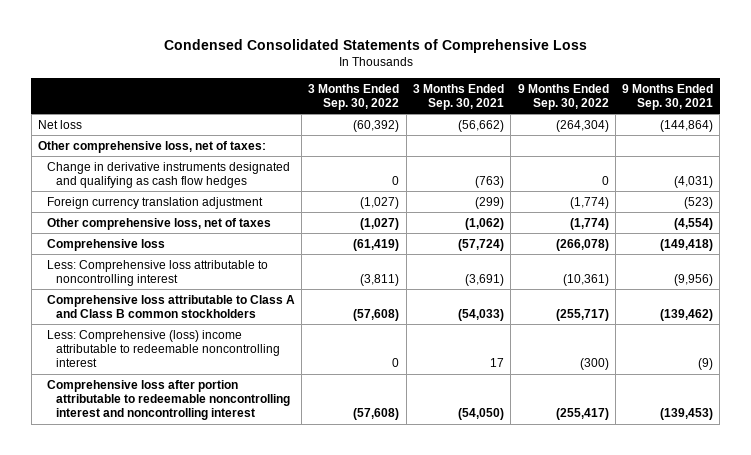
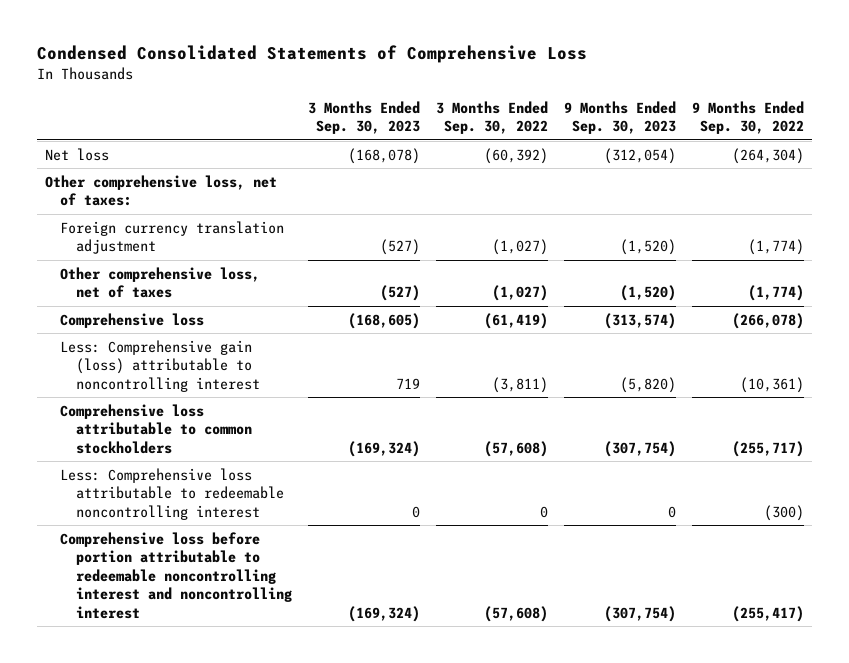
- | 3 Months Ended Sep. 30, 2022 | 3 Months Ended Sep. 30, 2021 | 9 Months Ended Sep. 30, 2022 | 9 Months Ended Sep. 30, 2021
+ | 3 Months Ended Sep. 30, 2023 | 3 Months Ended Sep. 30, 2022 | 9 Months Ended Sep. 30, 2023 | 9 Months Ended Sep. 30, 2022
- Change in derivative instruments designated and qualifying as cash flow hedges | 0 | (763) | 0 | (4,031)
- Less: Comprehensive loss attributable to noncontrolling interest | (3,811) | (3,691) | (10,361) | (9,956)
- Comprehensive loss attributable to Class A and Class B common stockholders | (57,608) | (54,033) | (255,717) | (139,462)
- Less: Comprehensive (loss) income attributable to redeemable noncontrolling interest | 0 | 17 | (300) | (9)
- Comprehensive loss after portion attributable to redeemable noncontrolling interest and noncontrolling interest | (57,608) | (54,050) | (255,417) | (139,453)
+ Less: Comprehensive gain (loss) attributable to noncontrolling interest | 719 | (3,811) | (5,820) | (10,361)
+ Comprehensive loss attributable to common stockholders | (169,324) | (57,608) | (307,754) | (255,717)
+ Less: Comprehensive loss attributable to redeemable noncontrolling interest | 0 | 0 | 0 | (300)
+ Comprehensive loss before portion attributable to redeemable noncontrolling interest and noncontrolling interest | (169,324) | (57,608) | (307,754) | (255,417)

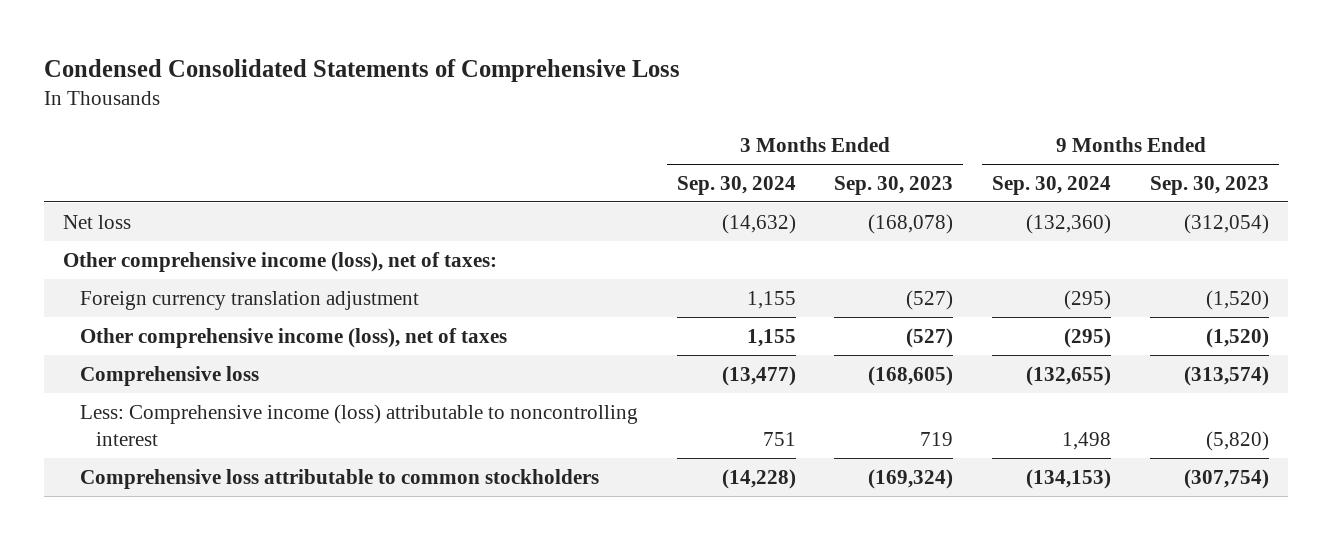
- | 3 Months Ended Sep. 30, 2023 | 3 Months Ended Sep. 30, 2022 | 9 Months Ended Sep. 30, 2023 | 9 Months Ended Sep. 30, 2022
+ | 3 Months Ended Sep. 30, 2024 | 3 Months Ended Sep. 30, 2023 | 9 Months Ended Sep. 30, 2024 | 9 Months Ended Sep. 30, 2023
- Other comprehensive loss, net of taxes:
+ Other comprehensive income (loss), net of taxes:
- Other comprehensive loss, net of taxes | (527) | (1,027) | (1,520) | (1,774)
+ Other comprehensive income (loss), net of taxes | 1,155 | (527) | (295) | (1,520)
- Less: Comprehensive gain (loss) attributable to noncontrolling interest | 719 | (3,811) | (5,820) | (10,361)
+ Less: Comprehensive income (loss) attributable to noncontrolling interest | 751 | 719 | 1,498 | (5,820)
- Less: Comprehensive loss attributable to redeemable noncontrolling interest | 0 | 0 | 0 | (300)
- Comprehensive loss before portion attributable to redeemable noncontrolling interest and noncontrolling interest | (169,324) | (57,608) | (307,754) | (255,417)

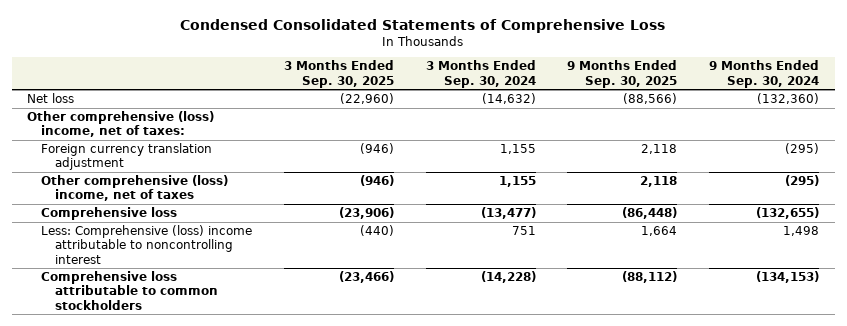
- | 3 Months Ended Sep. 30, 2024 | 3 Months Ended Sep. 30, 2023 | 9 Months Ended Sep. 30, 2024 | 9 Months Ended Sep. 30, 2023
+ | 3 Months Ended Sep. 30, 2025 | 3 Months Ended Sep. 30, 2024 | 9 Months Ended Sep. 30, 2025 | 9 Months Ended Sep. 30, 2024
- Other comprehensive income (loss), net of taxes:
+ Other comprehensive (loss) income, net of taxes:
- Other comprehensive income (loss), net of taxes | 1,155 | (527) | (295) | (1,520)
+ Other comprehensive (loss) income, net of taxes | (946) | 1,155 | 2,118 | (295)
- Less: Comprehensive income (loss) attributable to noncontrolling interest | 751 | 719 | 1,498 | (5,820)
+ Less: Comprehensive (loss) income attributable to noncontrolling interest | (440) | 751 | 1,664 | 1,498

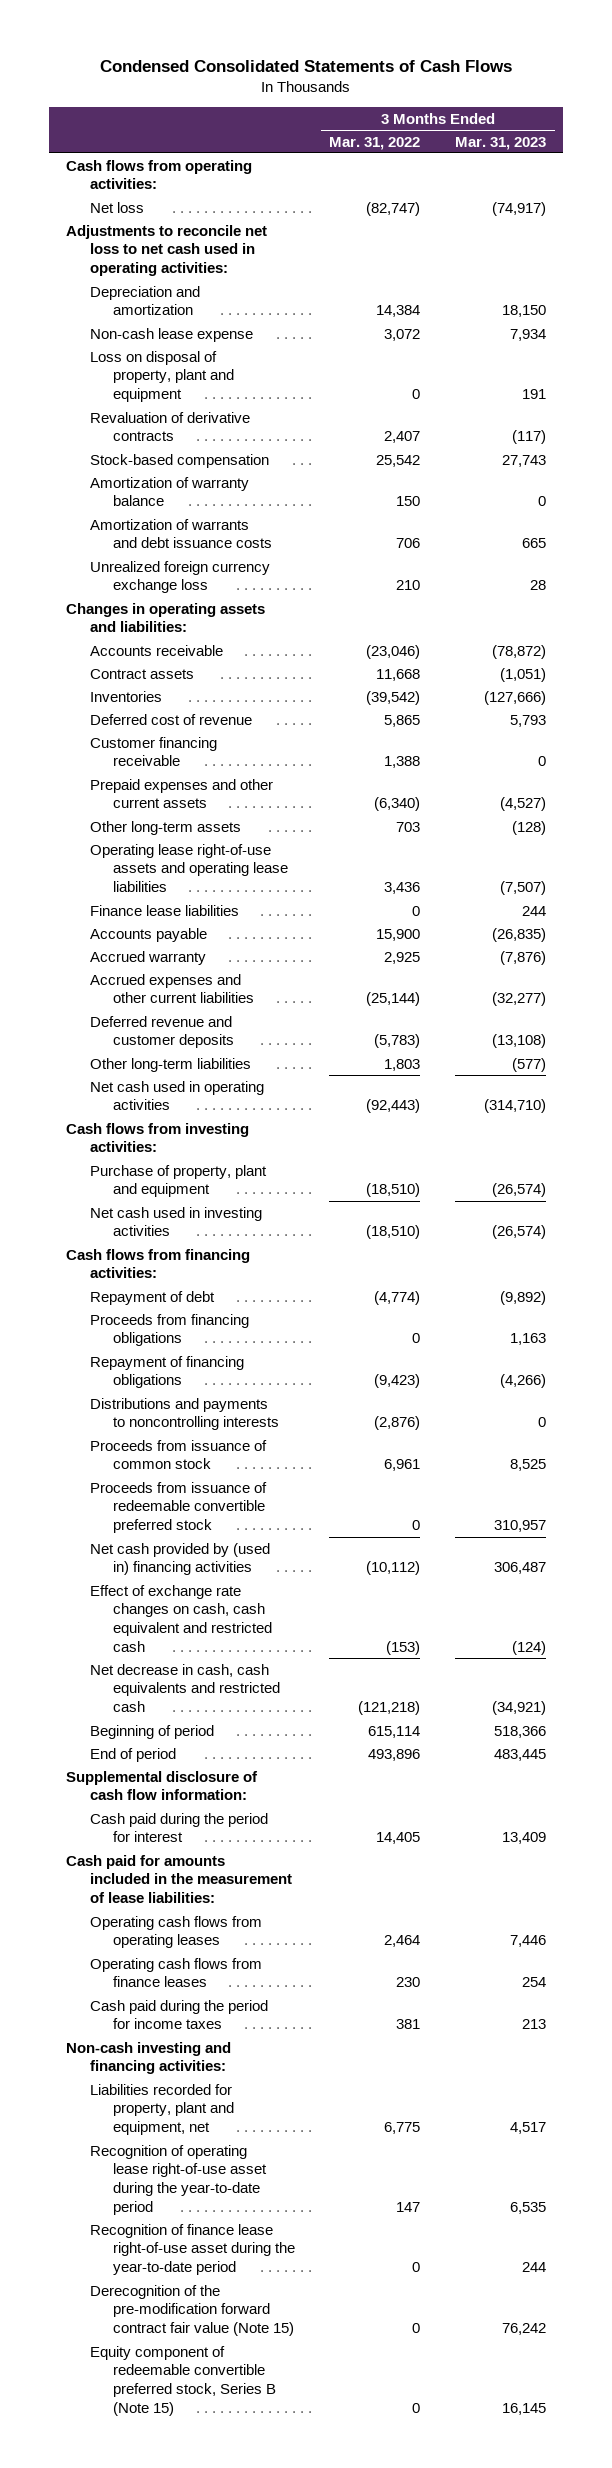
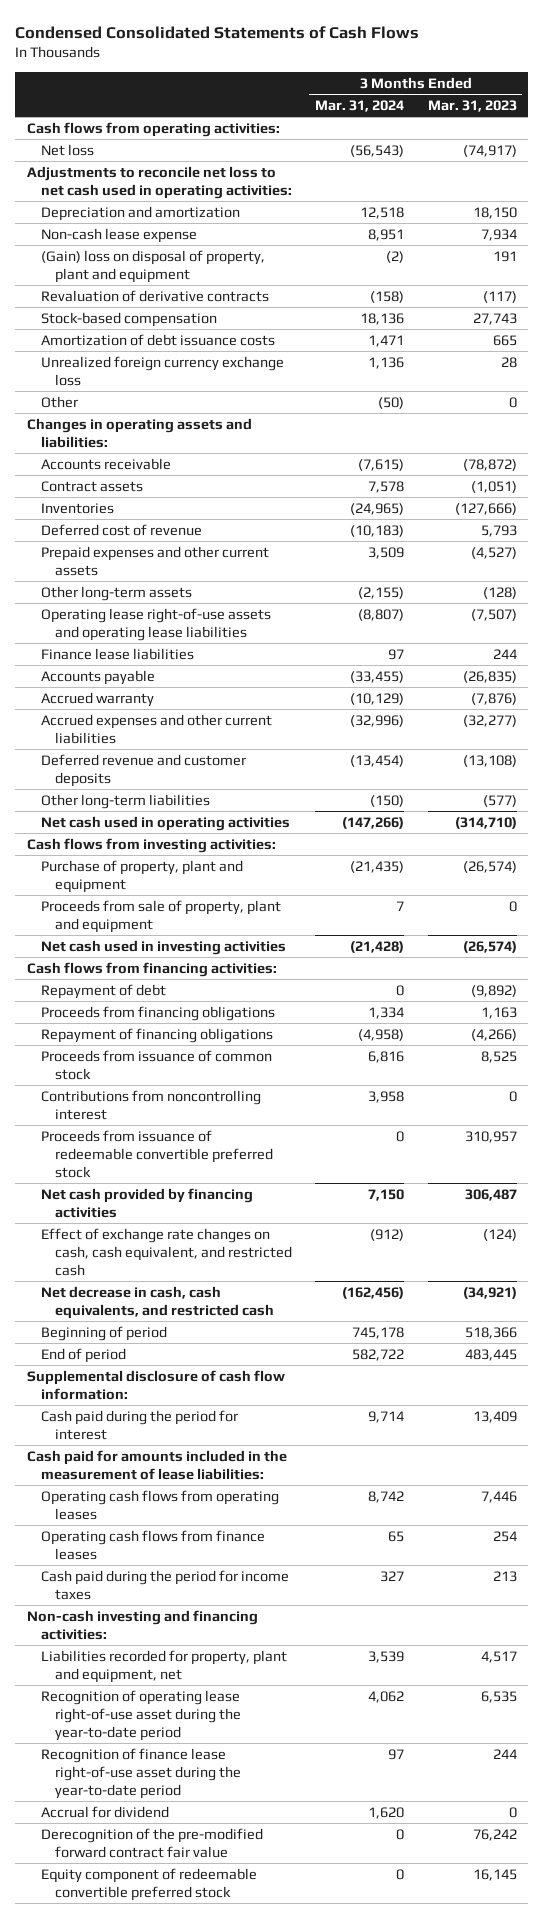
- | 3 Months Ended Mar. 31, 2022 | 3 Months Ended Mar. 31, 2023
+ | 3 Months Ended Mar. 31, 2024 | 3 Months Ended Mar. 31, 2023
- Loss on disposal of property, plant and equipment | 0 | 191
+ (Gain) loss on disposal of property, plant and equipment | (2) | 191
- Amortization of warranty balance | 150 | 0
- Amortization of warrants and debt issuance costs | 706 | 665
+ Amortization of debt issuance costs | 1,471 | 665
+ Other | (50) | 0
- Customer financing receivable | 1,388 | 0
+ Proceeds from sale of property, plant and equipment | 7 | 0
- Distributions and payments to noncontrolling interests | (2,876) | 0
+ Contributions from noncontrolling interest | 3,958 | 0
- Net cash provided by (used in) financing activities | (10,112) | 306,487
- Effect of exchange rate changes on cash, cash equivalent and restricted cash | (153) | (124)
- Net decrease in cash, cash equivalents and restricted cash | (121,218) | (34,921)
+ Net cash provided by financing activities | 7,150 | 306,487
+ Effect of exchange rate changes on cash, cash equivalent, and restricted cash | (912) | (124)
+ Net decrease in cash, cash equivalents, and restricted cash | (162,456) | (34,921)
- Derecognition of the pre-modification forward contract fair value (Note 15) | 0 | 76,242
- Equity component of redeemable convertible preferred stock, Series B (Note 15) | 0 | 16,145
+ Accrual for dividend | 1,620 | 0
+ Derecognition of the pre-modified forward contract fair value | 0 | 76,242
+ Equity component of redeemable convertible preferred stock | 0 | 16,145

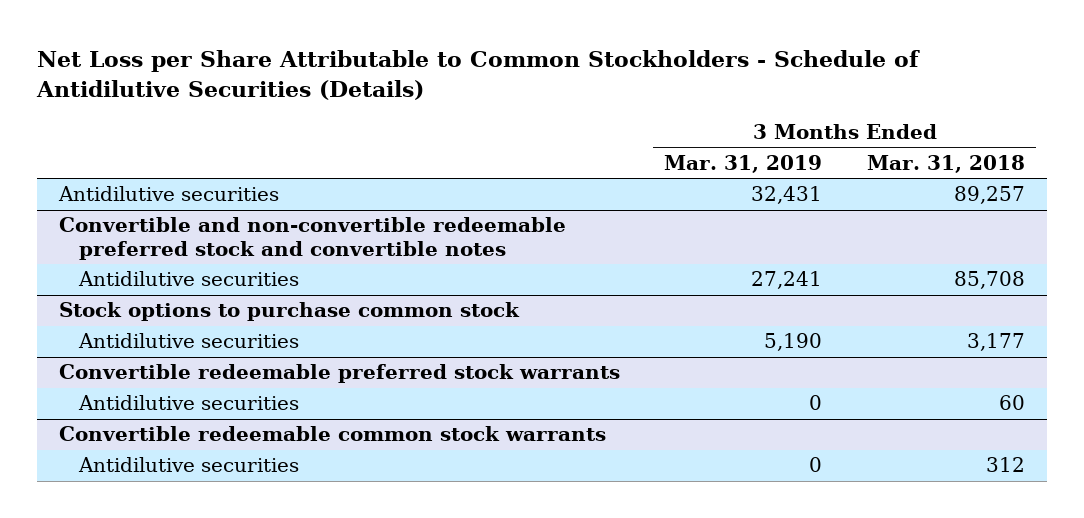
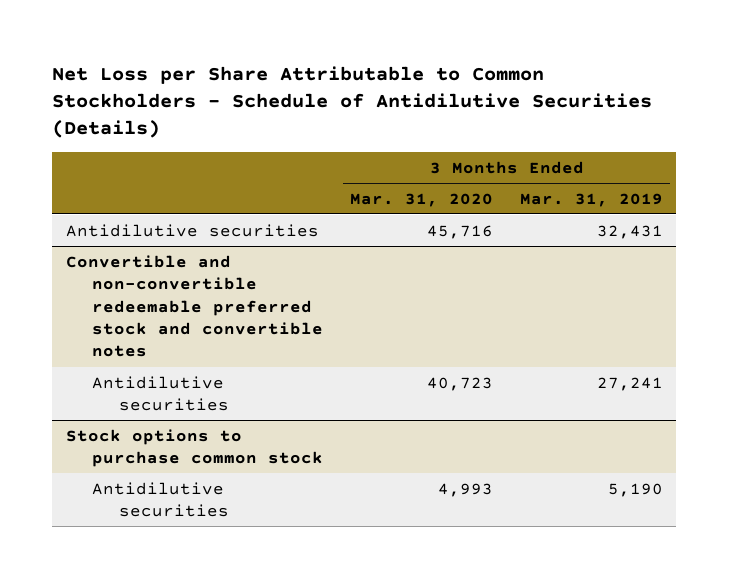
- | 3 Months Ended Mar. 31, 2019 | 3 Months Ended Mar. 31, 2018
+ | 3 Months Ended Mar. 31, 2020 | 3 Months Ended Mar. 31, 2019
- Convertible redeemable preferred stock warrants
- Antidilutive securities | 0 | 60
- Convertible redeemable common stock warrants
- Antidilutive securities | 0 | 312

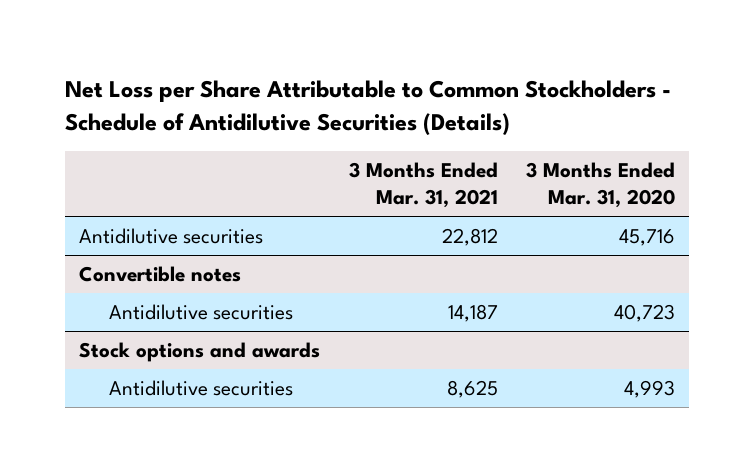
- | 3 Months Ended Mar. 31, 2020 | 3 Months Ended Mar. 31, 2019
+ | 3 Months Ended Mar. 31, 2021 | 3 Months Ended Mar. 31, 2020
- Convertible and non-convertible redeemable preferred stock and convertible notes
+ Convertible notes
- Stock options to purchase common stock
+ Stock options and awards

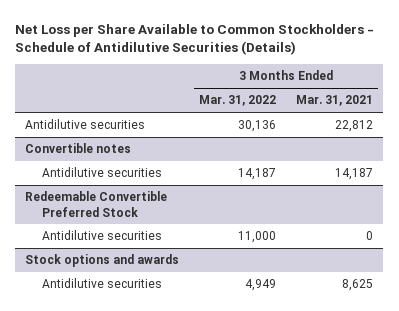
- Net Loss per Share Attributable to Common Stockholders - Schedule of Antidilutive Securities (Details)
+ Net Loss per Share Available to Common Stockholders - Schedule of Antidilutive Securities (Details)
- | 3 Months Ended Mar. 31, 2021 | 3 Months Ended Mar. 31, 2020
+ | 3 Months Ended Mar. 31, 2022 | 3 Months Ended Mar. 31, 2021
+ Redeemable Convertible Preferred Stock
+ Antidilutive securities | 11,000 | 0

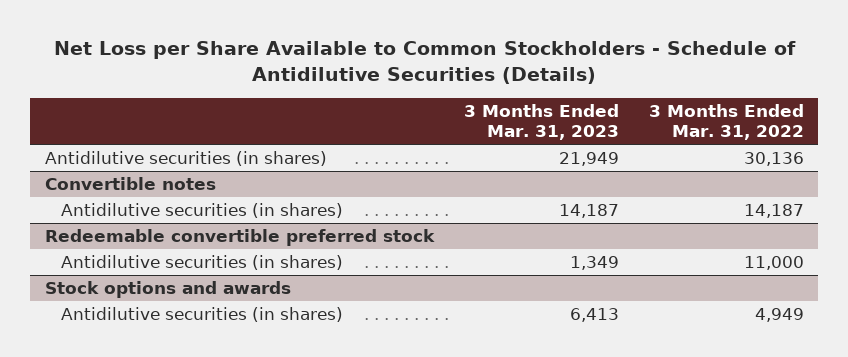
- | 3 Months Ended Mar. 31, 2022 | 3 Months Ended Mar. 31, 2021
+ | 3 Months Ended Mar. 31, 2023 | 3 Months Ended Mar. 31, 2022
- Antidilutive securities | 30,136 | 22,812
+ Antidilutive securities (in shares) | 21,949 | 30,136
@ Convertible notes
- Antidilutive securities | 14,187 | 14,187
- Redeemable Convertible Preferred Stock
- Antidilutive securities | 11,000 | 0
@ Convertible notes
+ Antidilutive securities (in shares) | 14,187 | 14,187
+ Redeemable convertible preferred stock
+ Antidilutive securities (in shares) | 1,349 | 11,000
@ Stock options and awards
- Antidilutive securities | 4,949 | 8,625
+ Antidilutive securities (in shares) | 6,413 | 4,949

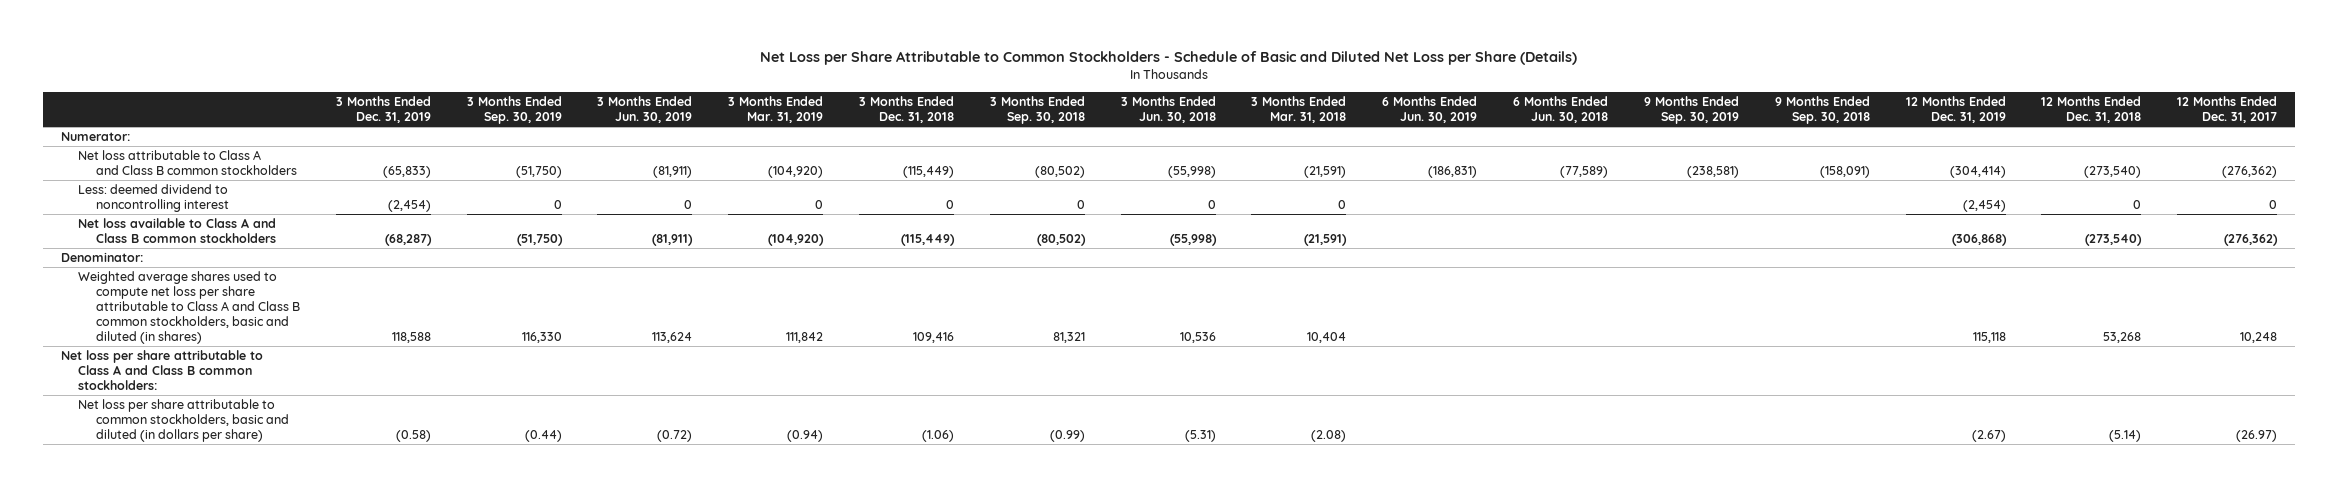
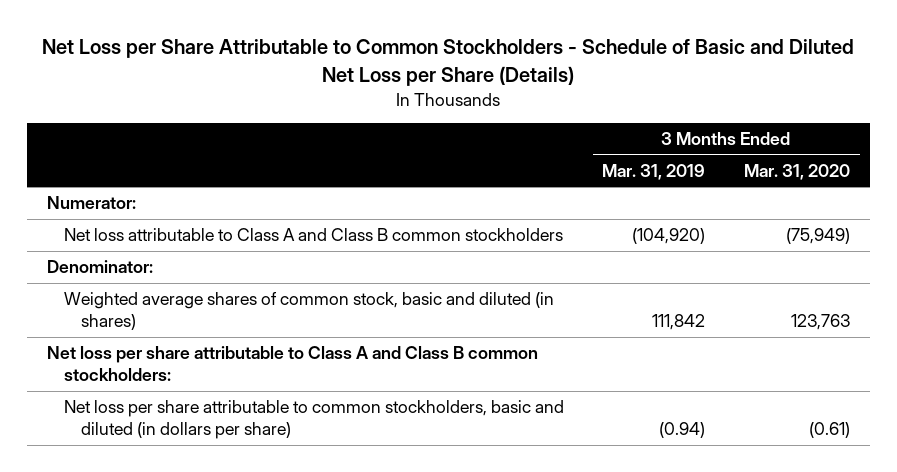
- | 3 Months Ended Dec. 31, 2019 | 3 Months Ended Sep. 30, 2019 | 3 Months Ended Jun. 30, 2019 | 3 Months Ended Mar. 31, 2019 | 3 Months Ended Dec. 31, 2018 | 3 Months Ended Sep. 30, 2018 | 3 Months Ended Jun. 30, 2018 | 3 Months Ended Mar. 31, 2018 | 6 Months Ended Jun. 30, 2019 | 6 Months Ended Jun. 30, 2018 | 9 Months Ended Sep. 30, 2019 | 9 Months Ended Sep. 30, 2018 | 12 Months Ended Dec. 31, 2019 | 12 Months Ended Dec. 31, 2018 | 12 Months Ended Dec. 31, 2017
+ | 3 Months Ended Mar. 31, 2019 | 3 Months Ended Mar. 31, 2020
- Less: deemed dividend to noncontrolling interest | (2,454) | 0 | 0 | 0 | 0 | 0 | 0 | 0 | | | | | (2,454) | 0 | 0
- Net loss available to Class A and Class B common stockholders | (68,287) | (51,750) | (81,911) | (104,920) | (115,449) | (80,502) | (55,998) | (21,591) | | | | | (306,868) | (273,540) | (276,362)
- Weighted average shares used to compute net loss per share attributable to Class A and Class B common stockholders, basic and diluted (in shares) | 118,588 | 116,330 | 113,624 | 111,842 | 109,416 | 81,321 | 10,536 | 10,404 | | | | | 115,118 | 53,268 | 10,248
+ Weighted average shares of common stock, basic and diluted (in shares) | 111,842 | 123,763

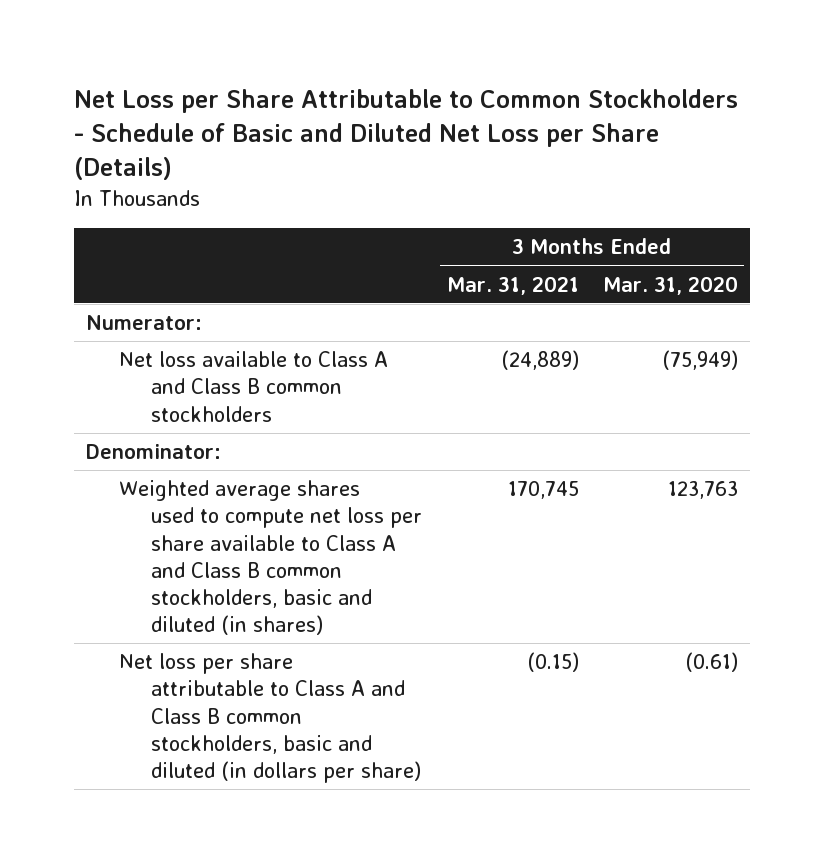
- | 3 Months Ended Mar. 31, 2019 | 3 Months Ended Mar. 31, 2020
+ | 3 Months Ended Mar. 31, 2021 | 3 Months Ended Mar. 31, 2020
- Net loss attributable to Class A and Class B common stockholders | (104,920) | (75,949)
+ Net loss available to Class A and Class B common stockholders | (24,889) | (75,949)
- Weighted average shares of common stock, basic and diluted (in shares) | 111,842 | 123,763
- Net loss per share attributable to Class A and Class B common stockholders:
- Net loss per share attributable to common stockholders, basic and diluted (in dollars per share) | (0.94) | (0.61)
+ Weighted average shares used to compute net loss per share available to Class A and Class B common stockholders, basic and diluted (in shares) | 170,745 | 123,763
+ Net loss per share attributable to Class A and Class B common stockholders, basic and diluted (in dollars per share) | (0.15) | (0.61)

